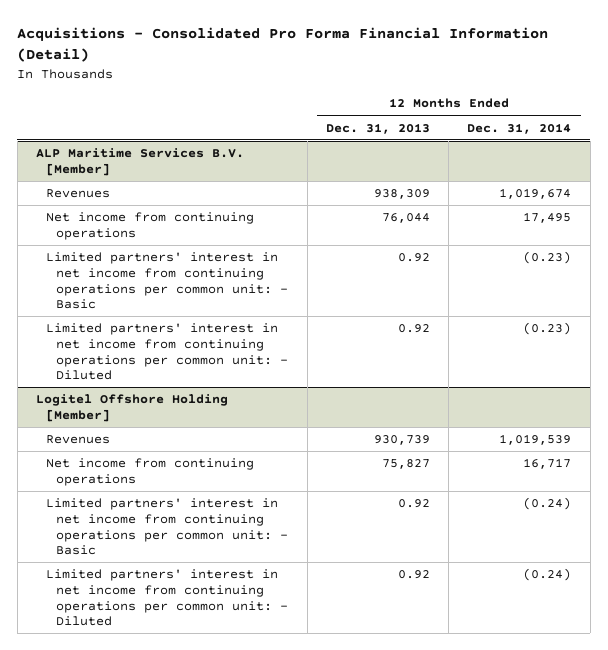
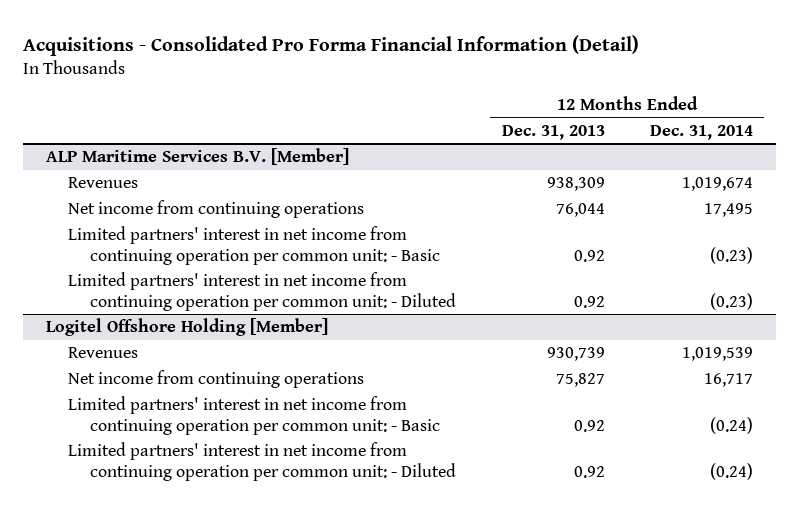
@ ALP Maritime Services B.V. [Member]
- Limited partners' interest in net income from continuing operations per common unit: - Basic | 0.92 | (0.23)
- Limited partners' interest in net income from continuing operations per common unit: - Diluted | 0.92 | (0.23)
+ Limited partners' interest in net income from continuing operation per common unit: - Basic | 0.92 | (0.23)
+ Limited partners' interest in net income from continuing operation per common unit: - Diluted | 0.92 | (0.23)
@ Logitel Offshore Holding [Member]
- Limited partners' interest in net income from continuing operations per common unit: - Basic | 0.92 | (0.24)
- Limited partners' interest in net income from continuing operations per common unit: - Diluted | 0.92 | (0.24)
+ Limited partners' interest in net income from continuing operation per common unit: - Basic | 0.92 | (0.24)
+ Limited partners' interest in net income from continuing operation per common unit: - Diluted | 0.92 | (0.24)

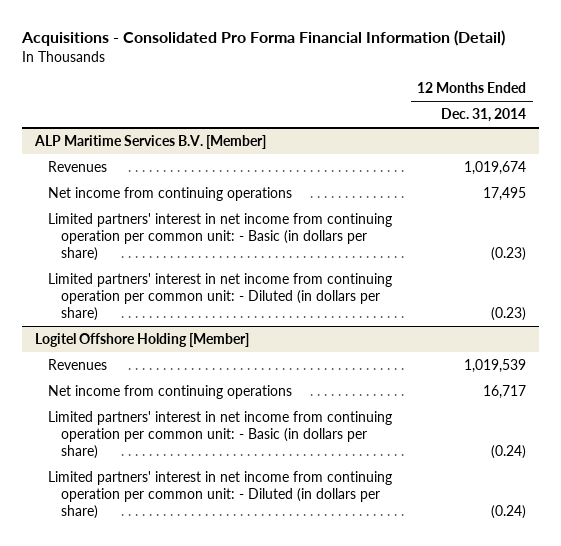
- | 12 Months Ended Dec. 31, 2013 | 12 Months Ended Dec. 31, 2014
+ | 12 Months Ended Dec. 31, 2014
@ ALP Maritime Services B.V. [Member]
- Limited partners' interest in net income from continuing operation per common unit: - Basic | 0.92 | (0.23)
- Limited partners' interest in net income from continuing operation per common unit: - Diluted | 0.92 | (0.23)
+ Limited partners' interest in net income from continuing operation per common unit: - Basic (in dollars per share) | (0.23)
+ Limited partners' interest in net income from continuing operation per common unit: - Diluted (in dollars per share) | (0.23)
@ Logitel Offshore Holding [Member]
- Limited partners' interest in net income from continuing operation per common unit: - Basic | 0.92 | (0.24)
- Limited partners' interest in net income from continuing operation per common unit: - Diluted | 0.92 | (0.24)
+ Limited partners' interest in net income from continuing operation per common unit: - Basic (in dollars per share) | (0.24)
+ Limited partners' interest in net income from continuing operation per common unit: - Diluted (in dollars per share) | (0.24)

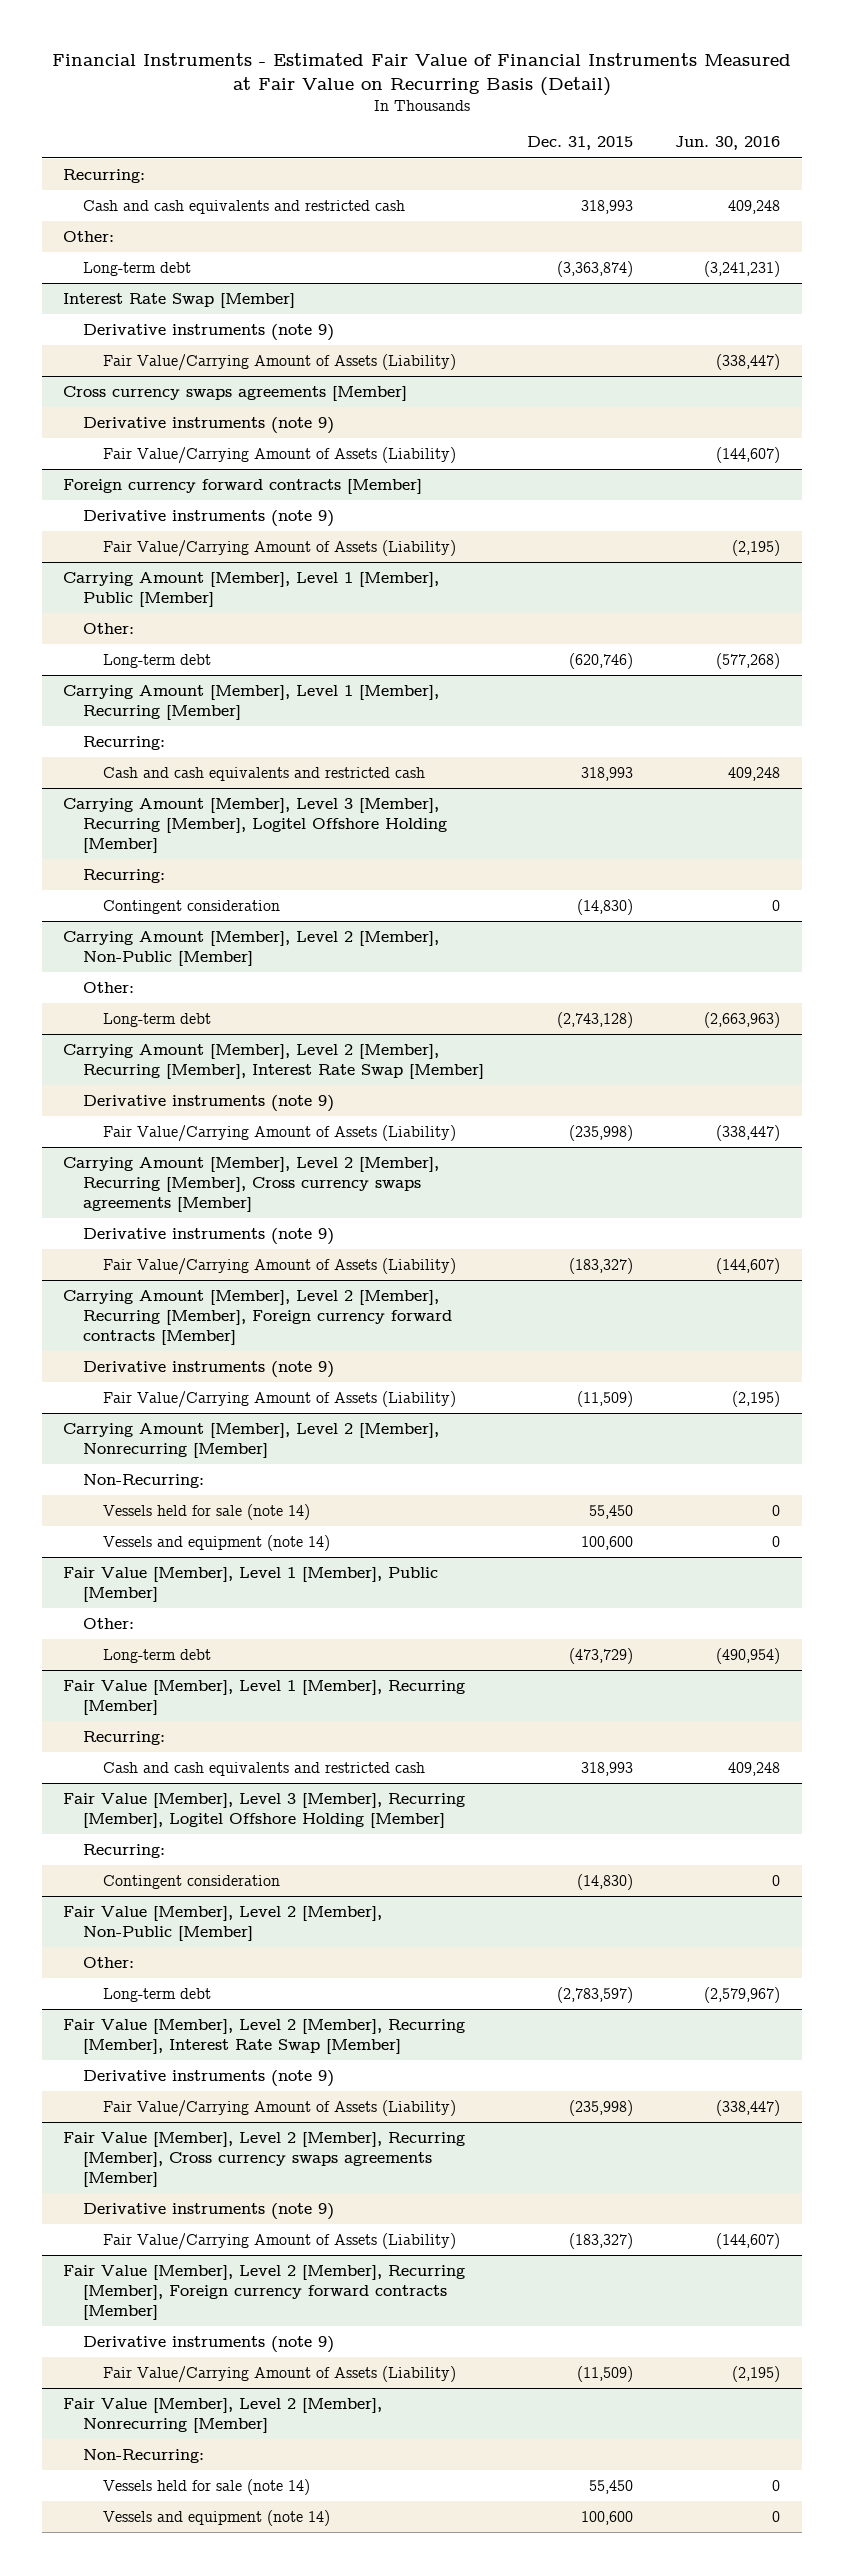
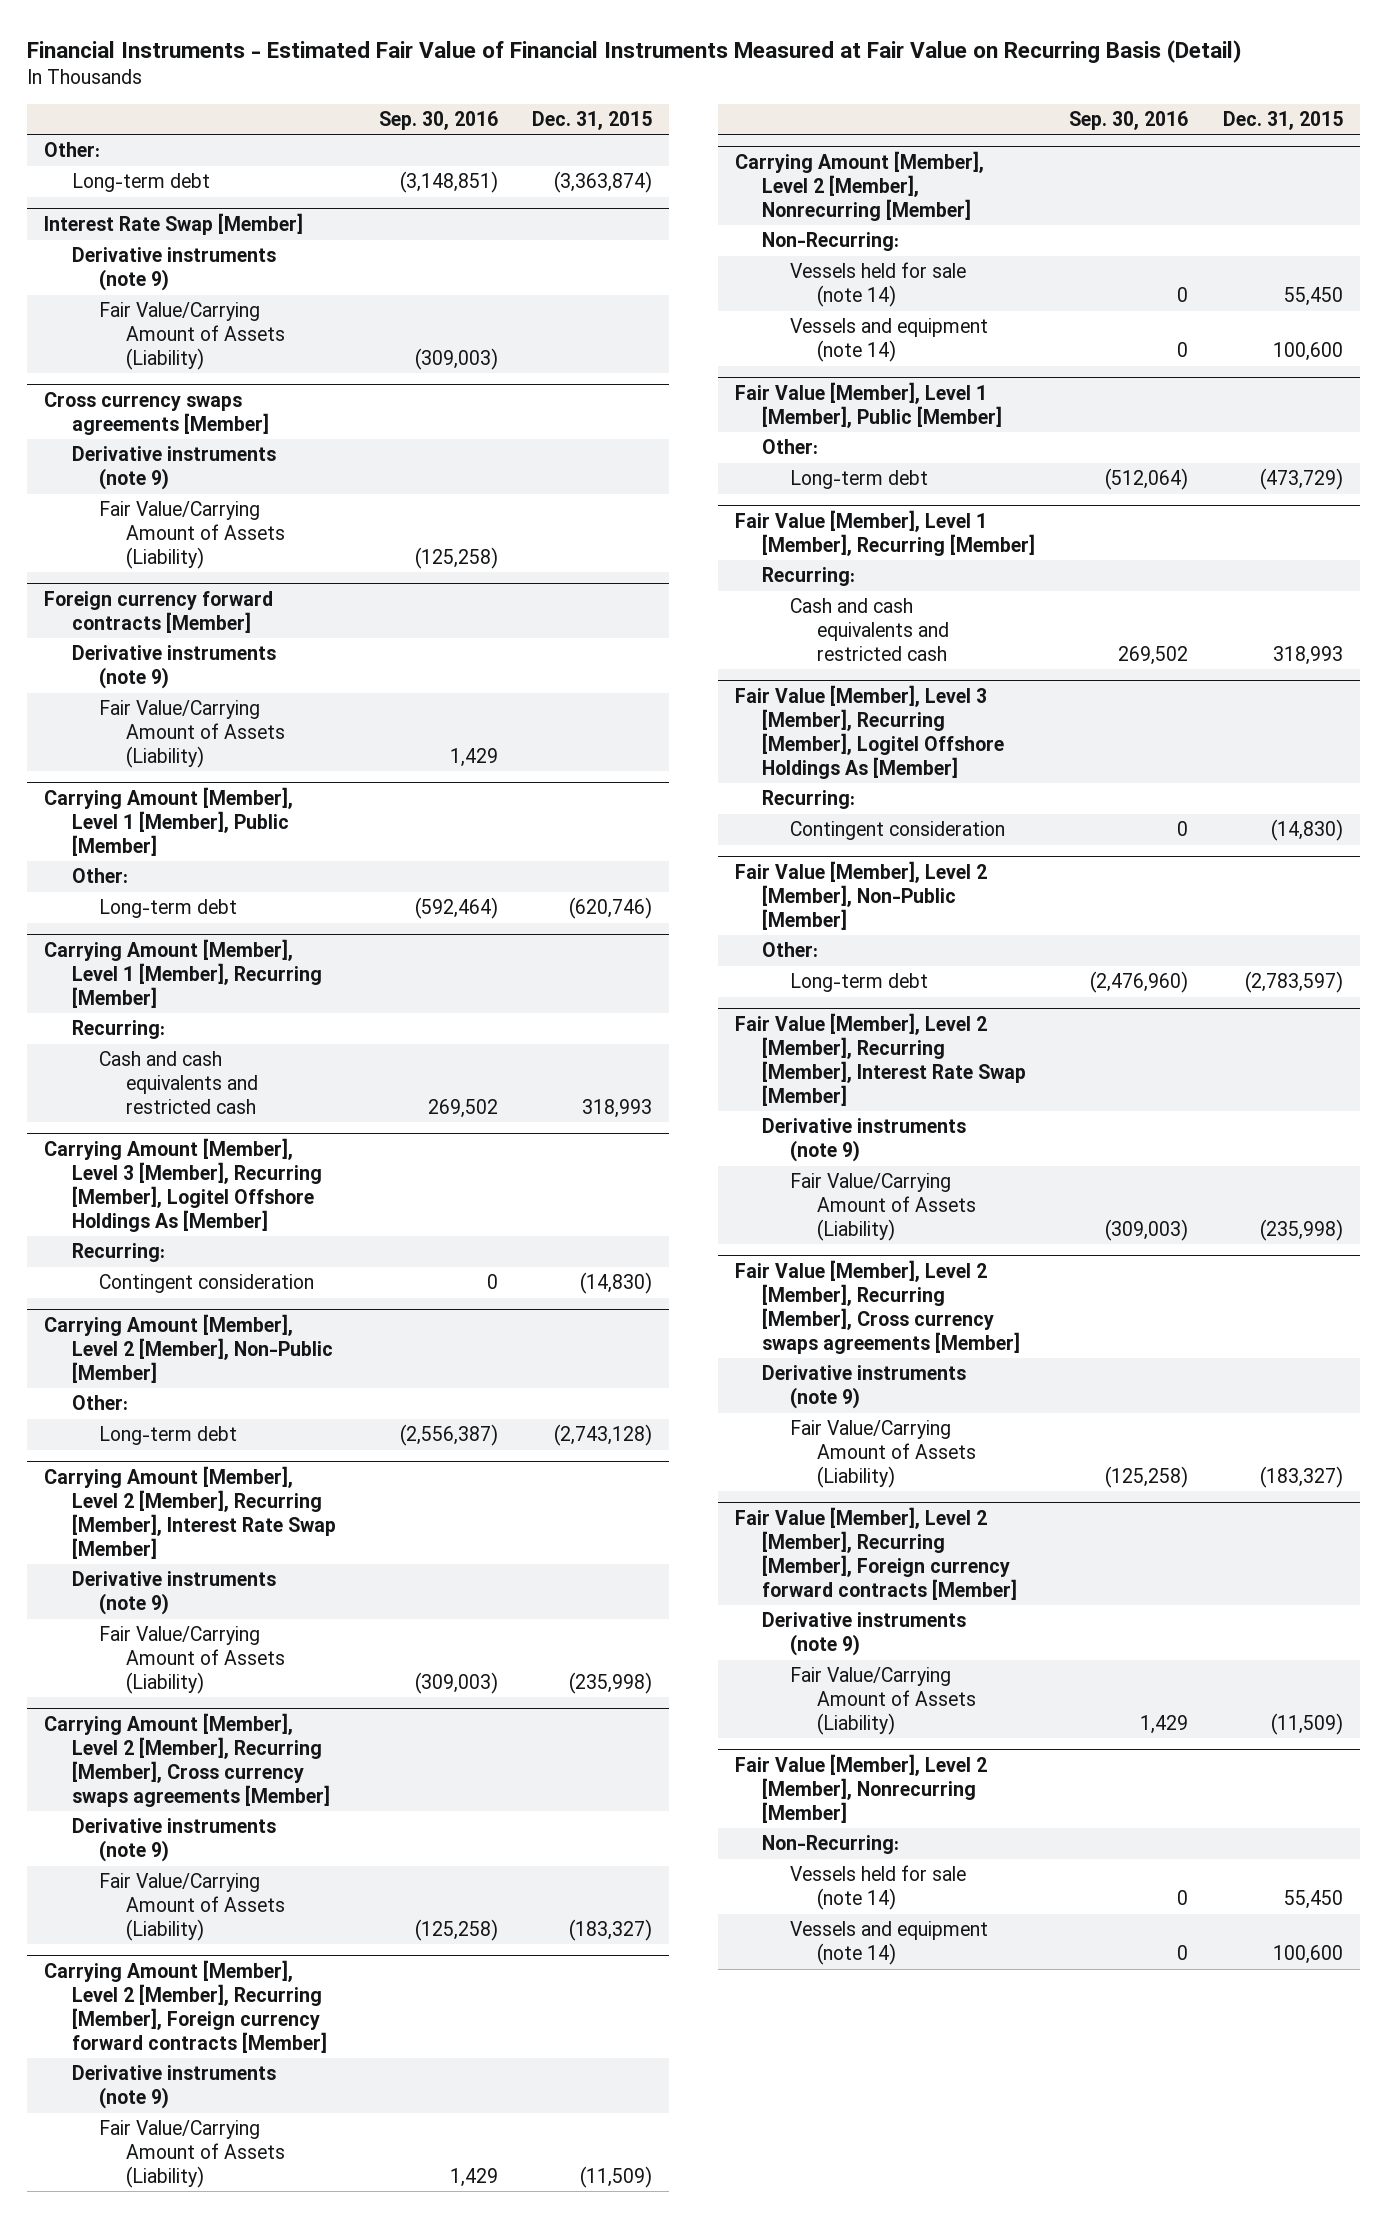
- | Dec. 31, 2015 | Jun. 30, 2016
+ | Sep. 30, 2016 | Dec. 31, 2015
- Recurring:
- Cash and cash equivalents and restricted cash | 318,993 | 409,248
- Carrying Amount [Member], Level 3 [Member], Recurring [Member], Logitel Offshore Holding [Member]
+ Carrying Amount [Member], Level 3 [Member], Recurring [Member], Logitel Offshore Holdings As [Member]
- Fair Value [Member], Level 3 [Member], Recurring [Member], Logitel Offshore Holding [Member]
+ Fair Value [Member], Level 3 [Member], Recurring [Member], Logitel Offshore Holdings As [Member]

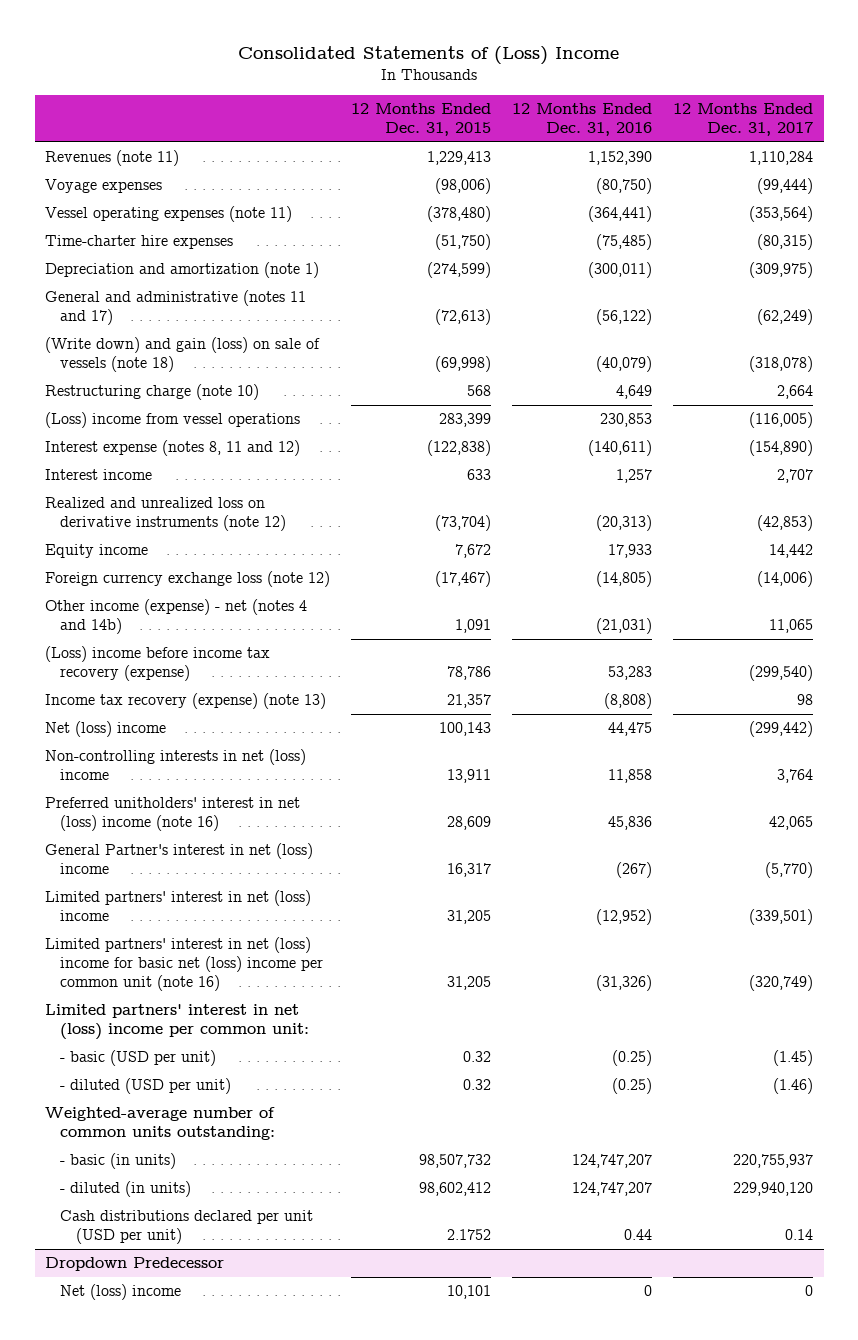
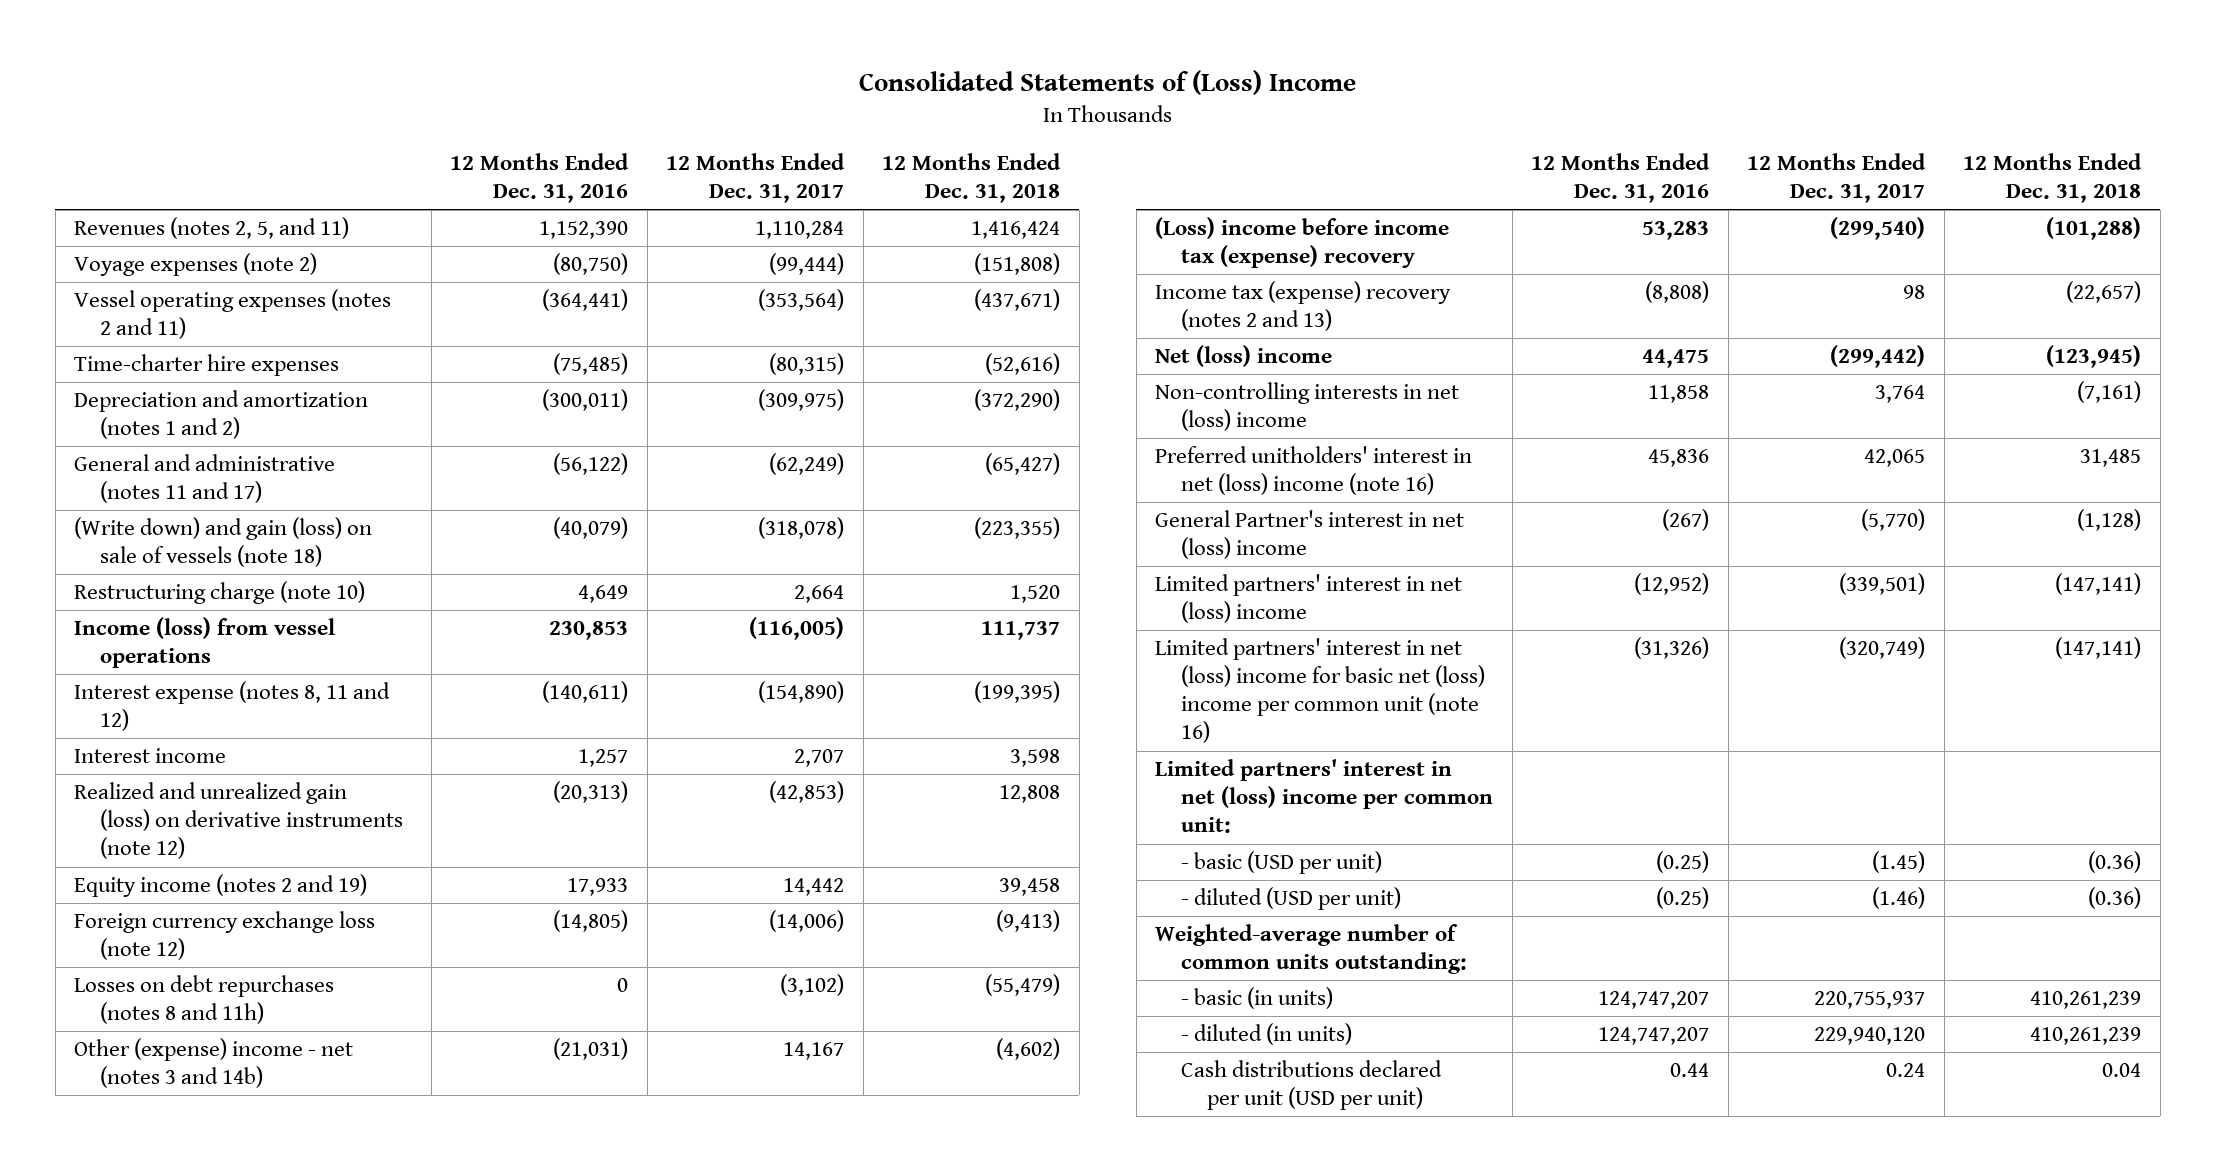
- | 12 Months Ended Dec. 31, 2015 | 12 Months Ended Dec. 31, 2016 | 12 Months Ended Dec. 31, 2017
+ | 12 Months Ended Dec. 31, 2016 | 12 Months Ended Dec. 31, 2017 | 12 Months Ended Dec. 31, 2018
- Revenues (note 11) | 1,229,413 | 1,152,390 | 1,110,284
- Voyage expenses | (98,006) | (80,750) | (99,444)
- Vessel operating expenses (note 11) | (378,480) | (364,441) | (353,564)
+ Revenues (notes 2, 5, and 11) | 1,152,390 | 1,110,284 | 1,416,424
+ Voyage expenses (note 2) | (80,750) | (99,444) | (151,808)
+ Vessel operating expenses (notes 2 and 11) | (364,441) | (353,564) | (437,671)
- Depreciation and amortization (note 1) | (274,599) | (300,011) | (309,975)
+ Depreciation and amortization (notes 1 and 2) | (300,011) | (309,975) | (372,290)
- (Loss) income from vessel operations | 283,399 | 230,853 | (116,005)
+ Income (loss) from vessel operations | 230,853 | (116,005) | 111,737
- Realized and unrealized loss on derivative instruments (note 12) | (73,704) | (20,313) | (42,853)
- Equity income | 7,672 | 17,933 | 14,442
+ Realized and unrealized gain (loss) on derivative instruments (note 12) | (20,313) | (42,853) | 12,808
+ Equity income (notes 2 and 19) | 17,933 | 14,442 | 39,458
- Other income (expense) - net (notes 4 and 14b) | 1,091 | (21,031) | 11,065
- (Loss) income before income tax recovery (expense) | 78,786 | 53,283 | (299,540)
- Income tax recovery (expense) (note 13) | 21,357 | (8,808) | 98
+ Losses on debt repurchases (notes 8 and 11h) | 0 | (3,102) | (55,479)
+ Other (expense) income - net (notes 3 and 14b) | (21,031) | 14,167 | (4,602)
+ (Loss) income before income tax (expense) recovery | 53,283 | (299,540) | (101,288)
+ Income tax (expense) recovery (notes 2 and 13) | (8,808) | 98 | (22,657)
- Cash distributions declared per unit (USD per unit) | 2.1752 | 0.44 | 0.14
- Dropdown Predecessor
- Net (loss) income | 10,101 | 0 | 0
+ Cash distributions declared per unit (USD per unit) | 0.44 | 0.24 | 0.04

